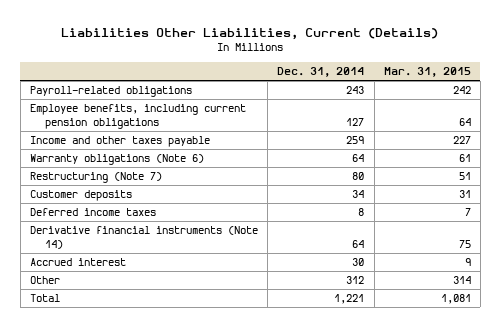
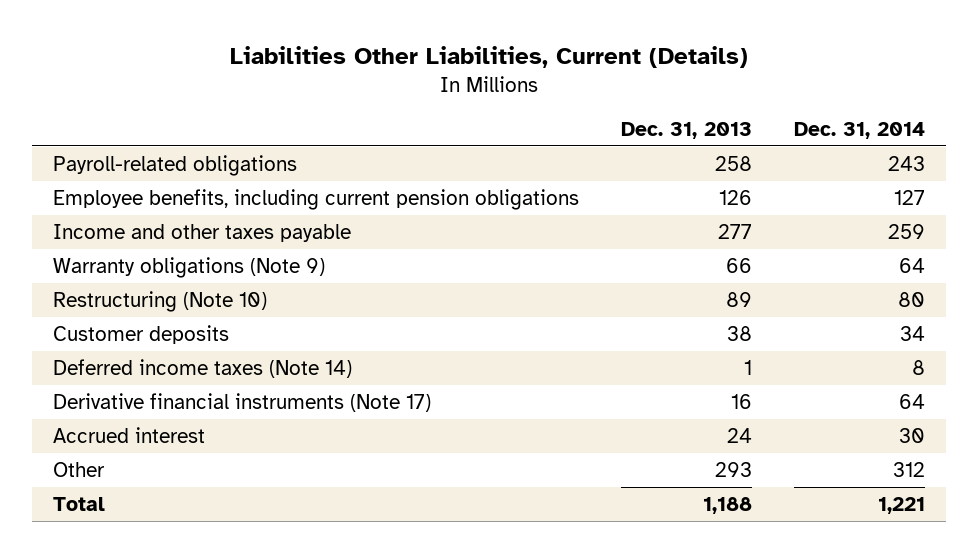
- | Dec. 31, 2014 | Mar. 31, 2015
+ | Dec. 31, 2013 | Dec. 31, 2014
- Warranty obligations (Note 6) | 64 | 61
- Restructuring (Note 7) | 80 | 51
+ Warranty obligations (Note 9) | 66 | 64
+ Restructuring (Note 10) | 89 | 80
- Deferred income taxes | 8 | 7
- Derivative financial instruments (Note 14) | 64 | 75
+ Deferred income taxes (Note 14) | 1 | 8
+ Derivative financial instruments (Note 17) | 16 | 64

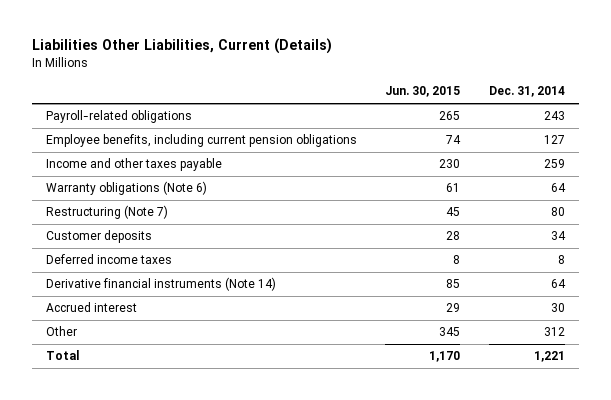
- | Dec. 31, 2013 | Dec. 31, 2014
+ | Jun. 30, 2015 | Dec. 31, 2014
- Warranty obligations (Note 9) | 66 | 64
- Restructuring (Note 10) | 89 | 80
+ Warranty obligations (Note 6) | 61 | 64
+ Restructuring (Note 7) | 45 | 80
- Deferred income taxes (Note 14) | 1 | 8
- Derivative financial instruments (Note 17) | 16 | 64
+ Deferred income taxes | 8 | 8
+ Derivative financial instruments (Note 14) | 85 | 64

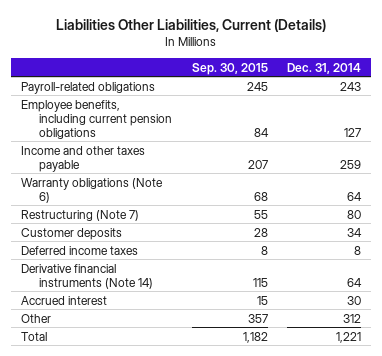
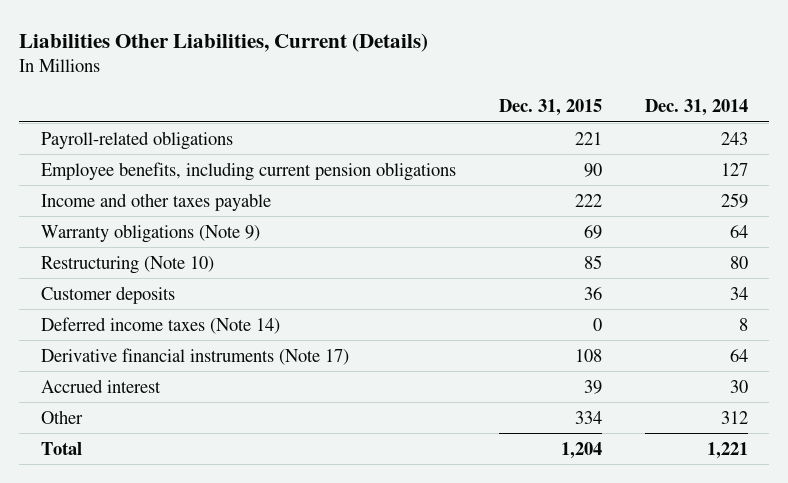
- | Sep. 30, 2015 | Dec. 31, 2014
+ | Dec. 31, 2015 | Dec. 31, 2014
- Warranty obligations (Note 6) | 68 | 64
- Restructuring (Note 7) | 55 | 80
+ Warranty obligations (Note 9) | 69 | 64
+ Restructuring (Note 10) | 85 | 80
- Deferred income taxes | 8 | 8
- Derivative financial instruments (Note 14) | 115 | 64
+ Deferred income taxes (Note 14) | 0 | 8
+ Derivative financial instruments (Note 17) | 108 | 64

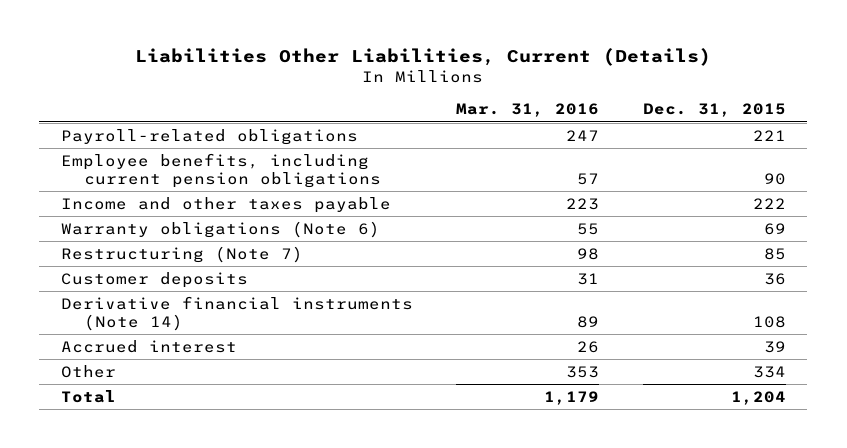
- | Dec. 31, 2015 | Dec. 31, 2014
+ | Mar. 31, 2016 | Dec. 31, 2015
- Warranty obligations (Note 9) | 69 | 64
- Restructuring (Note 10) | 85 | 80
+ Warranty obligations (Note 6) | 55 | 69
+ Restructuring (Note 7) | 98 | 85
- Deferred income taxes (Note 14) | 0 | 8
- Derivative financial instruments (Note 17) | 108 | 64
+ Derivative financial instruments (Note 14) | 89 | 108

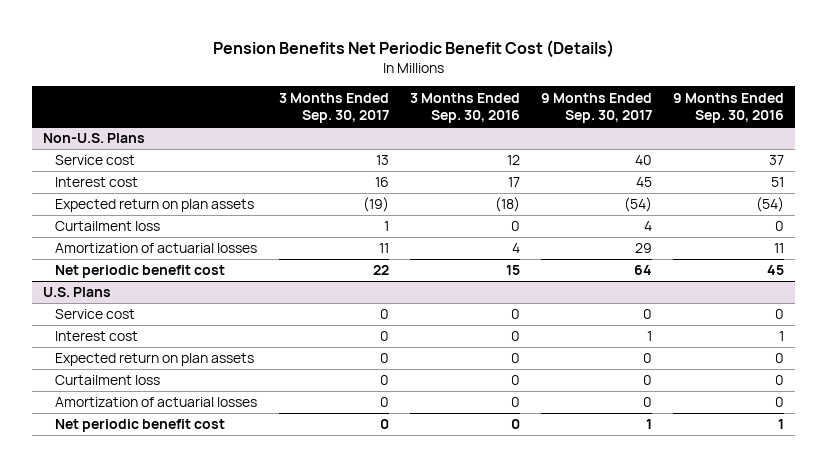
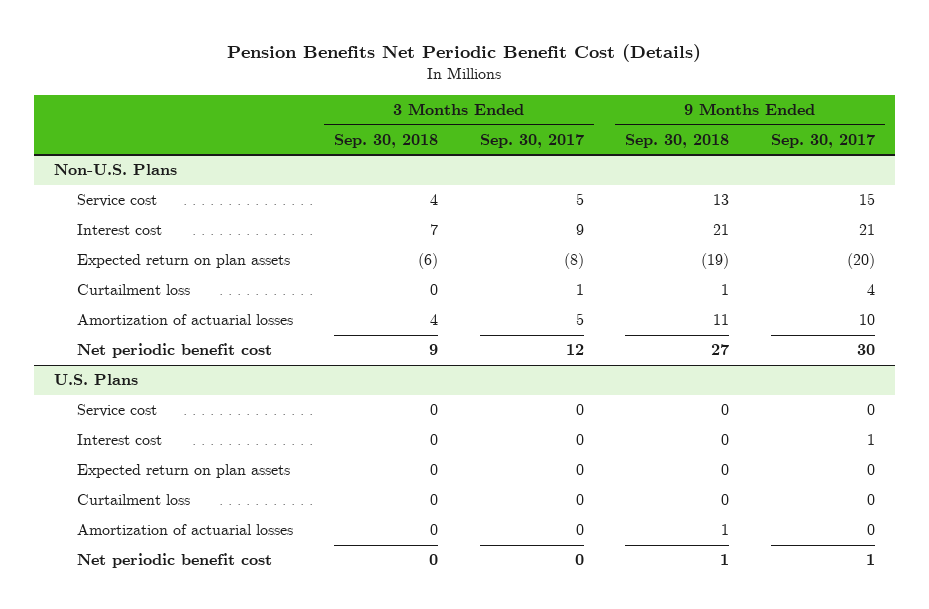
- | 3 Months Ended Sep. 30, 2017 | 3 Months Ended Sep. 30, 2016 | 9 Months Ended Sep. 30, 2017 | 9 Months Ended Sep. 30, 2016
+ | 3 Months Ended Sep. 30, 2018 | 3 Months Ended Sep. 30, 2017 | 9 Months Ended Sep. 30, 2018 | 9 Months Ended Sep. 30, 2017
@ Non-U.S. Plans
- Service cost | 13 | 12 | 40 | 37
- Interest cost | 16 | 17 | 45 | 51
- Expected return on plan assets | (19) | (18) | (54) | (54)
+ Service cost | 4 | 5 | 13 | 15
+ Interest cost | 7 | 9 | 21 | 21
+ Expected return on plan assets | (6) | (8) | (19) | (20)
- Amortization of actuarial losses | 11 | 4 | 29 | 11
- Net periodic benefit cost | 22 | 15 | 64 | 45
+ Amortization of actuarial losses | 4 | 5 | 11 | 10
+ Net periodic benefit cost | 9 | 12 | 27 | 30

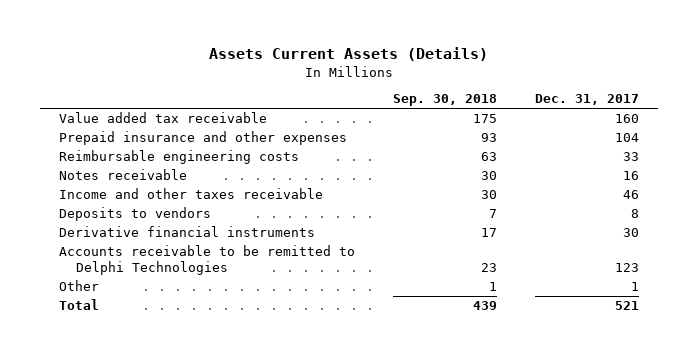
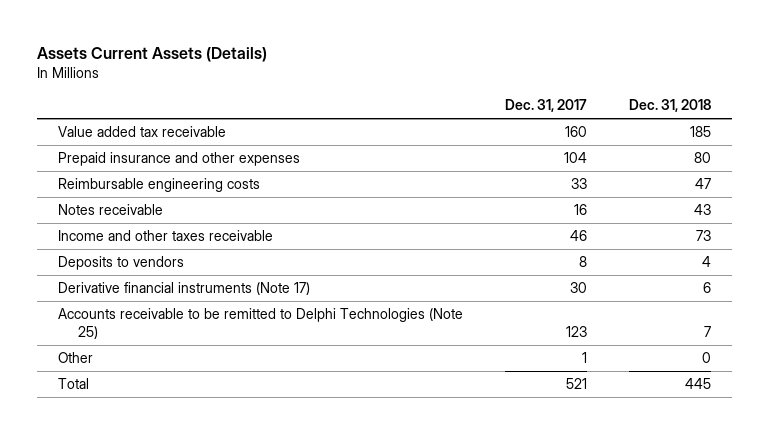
- | Sep. 30, 2018 | Dec. 31, 2017
+ | Dec. 31, 2017 | Dec. 31, 2018
- Derivative financial instruments | 17 | 30
- Accounts receivable to be remitted to Delphi Technologies | 23 | 123
+ Derivative financial instruments (Note 17) | 30 | 6
+ Accounts receivable to be remitted to Delphi Technologies (Note 25) | 123 | 7

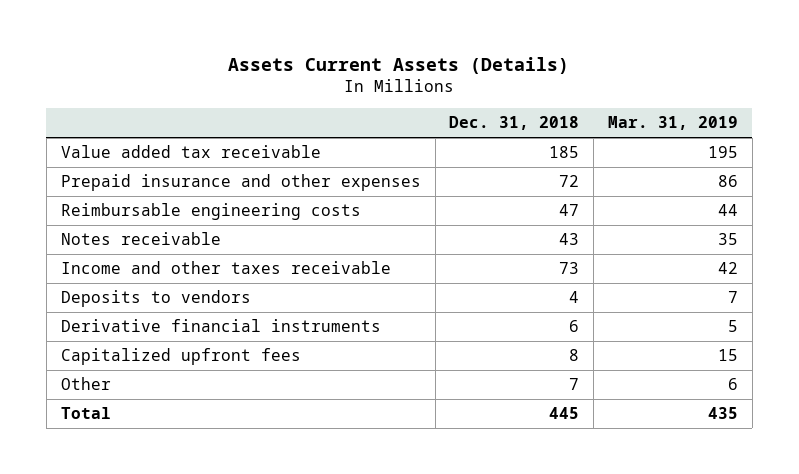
- | Dec. 31, 2017 | Dec. 31, 2018
+ | Dec. 31, 2018 | Mar. 31, 2019
- Prepaid insurance and other expenses | 104 | 80
+ Prepaid insurance and other expenses | 72 | 86
- Derivative financial instruments (Note 17) | 30 | 6
- Accounts receivable to be remitted to Delphi Technologies (Note 25) | 123 | 7
- Other | 1 | 0
+ Derivative financial instruments | 6 | 5
+ Capitalized upfront fees | 8 | 15
+ Other | 7 | 6

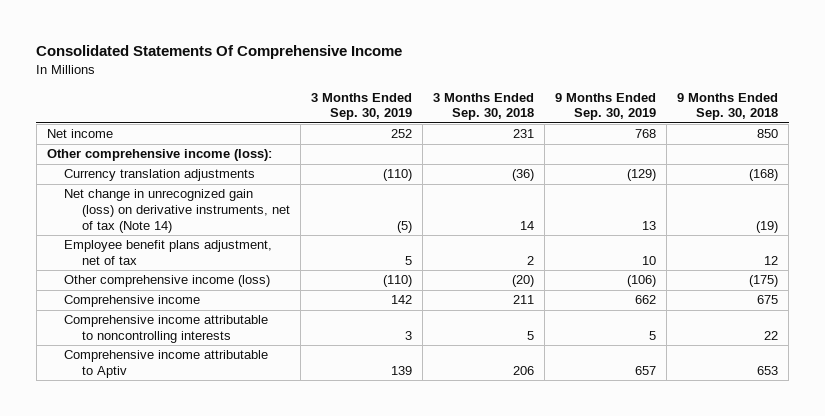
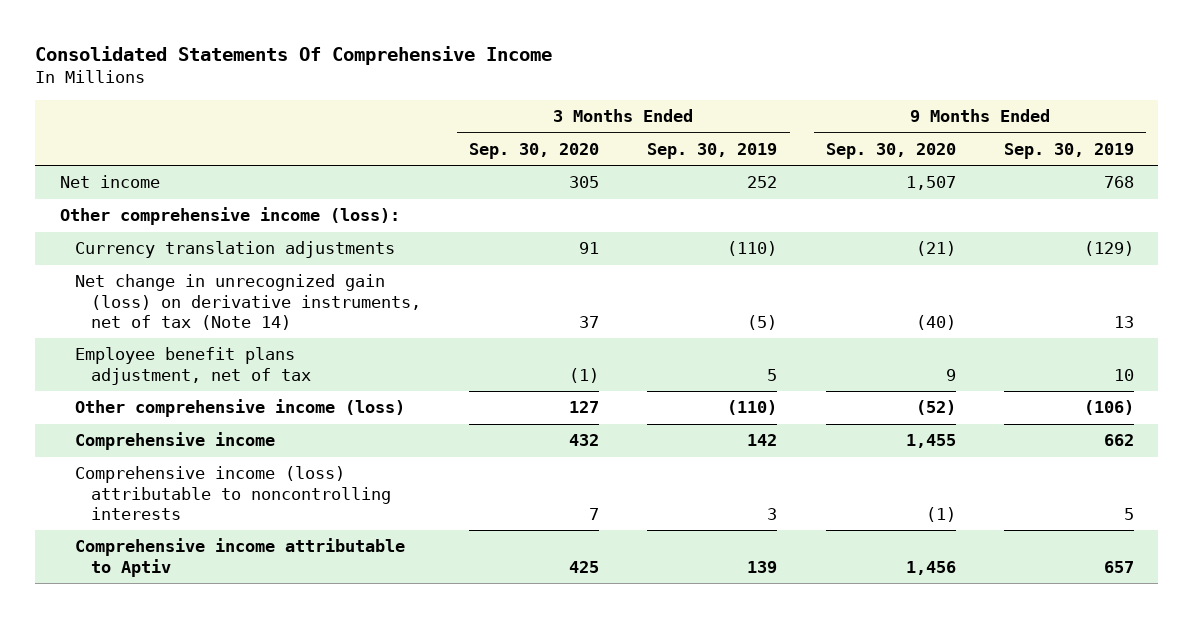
- | 3 Months Ended Sep. 30, 2019 | 3 Months Ended Sep. 30, 2018 | 9 Months Ended Sep. 30, 2019 | 9 Months Ended Sep. 30, 2018
+ | 3 Months Ended Sep. 30, 2020 | 3 Months Ended Sep. 30, 2019 | 9 Months Ended Sep. 30, 2020 | 9 Months Ended Sep. 30, 2019
- Comprehensive income attributable to noncontrolling interests | 3 | 5 | 5 | 22
+ Comprehensive income (loss) attributable to noncontrolling interests | 7 | 3 | (1) | 5

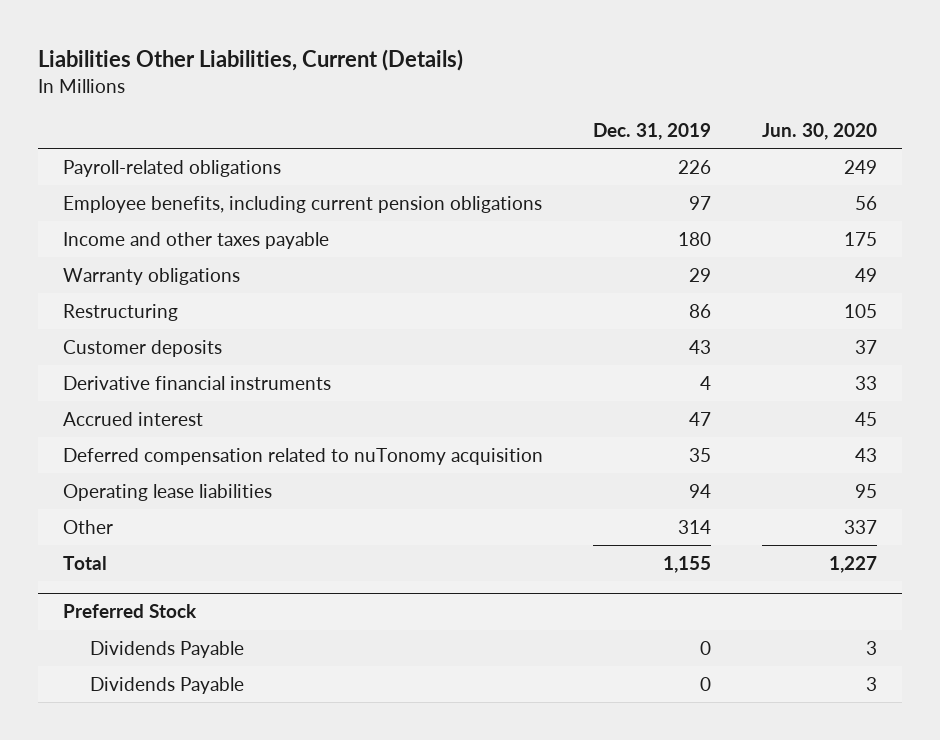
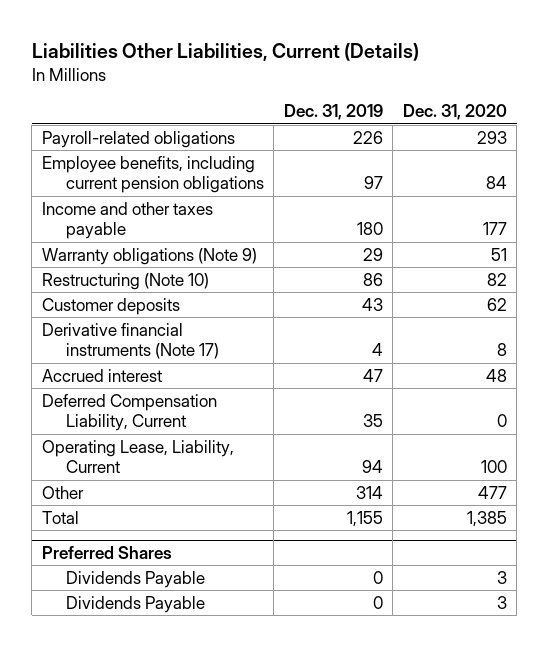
- | Dec. 31, 2019 | Jun. 30, 2020
+ | Dec. 31, 2019 | Dec. 31, 2020
- Warranty obligations | 29 | 49
- Restructuring | 86 | 105
+ Warranty obligations (Note 9) | 29 | 51
+ Restructuring (Note 10) | 86 | 82
- Derivative financial instruments | 4 | 33
+ Derivative financial instruments (Note 17) | 4 | 8
- Deferred compensation related to nuTonomy acquisition | 35 | 43
- Operating lease liabilities | 94 | 95
+ Deferred Compensation Liability, Current | 35 | 0
+ Operating Lease, Liability, Current | 94 | 100
- Preferred Stock
+ Preferred Shares

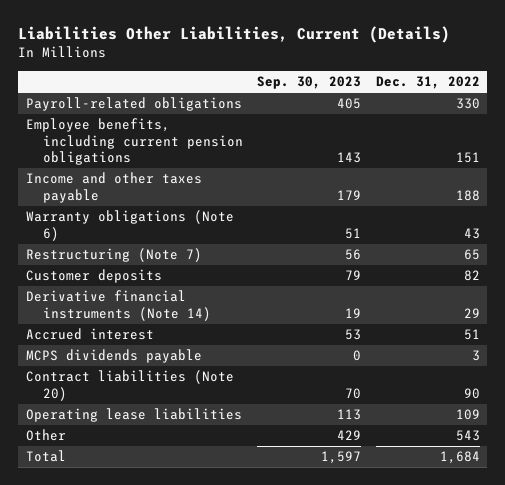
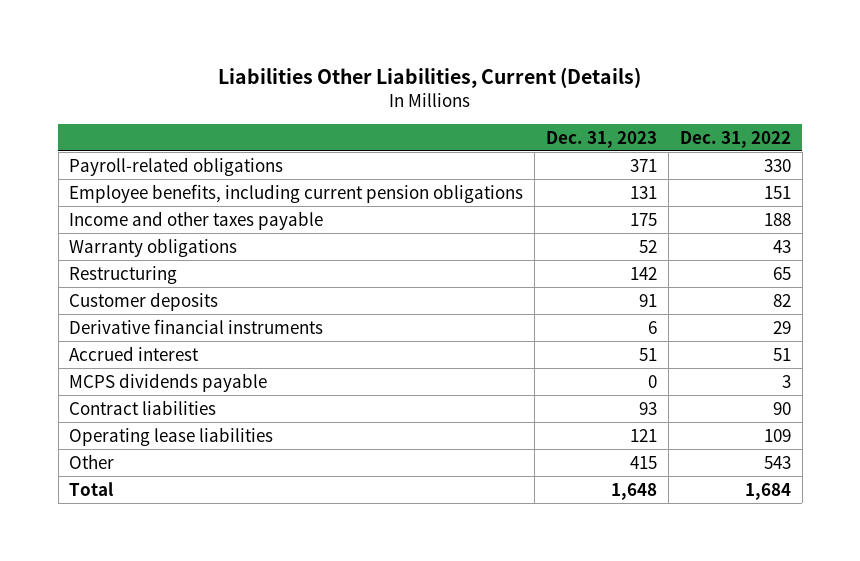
- | Sep. 30, 2023 | Dec. 31, 2022
+ | Dec. 31, 2023 | Dec. 31, 2022
- Warranty obligations (Note 6) | 51 | 43
- Restructuring (Note 7) | 56 | 65
+ Warranty obligations | 52 | 43
+ Restructuring | 142 | 65
- Derivative financial instruments (Note 14) | 19 | 29
+ Derivative financial instruments | 6 | 29
- Contract liabilities (Note 20) | 70 | 90
+ Contract liabilities | 93 | 90

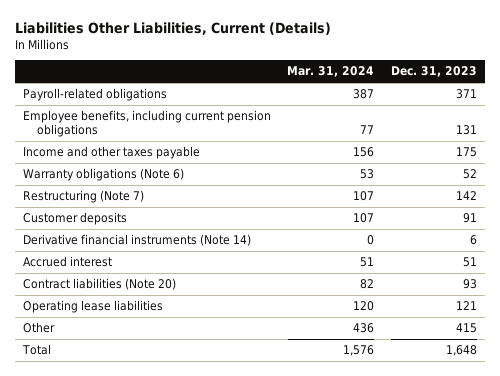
- | Dec. 31, 2023 | Dec. 31, 2022
+ | Mar. 31, 2024 | Dec. 31, 2023
- Warranty obligations | 52 | 43
- Restructuring | 142 | 65
+ Warranty obligations (Note 6) | 53 | 52
+ Restructuring (Note 7) | 107 | 142
- Derivative financial instruments | 6 | 29
+ Derivative financial instruments (Note 14) | 0 | 6
- MCPS dividends payable | 0 | 3
- Contract liabilities | 93 | 90
+ Contract liabilities (Note 20) | 82 | 93

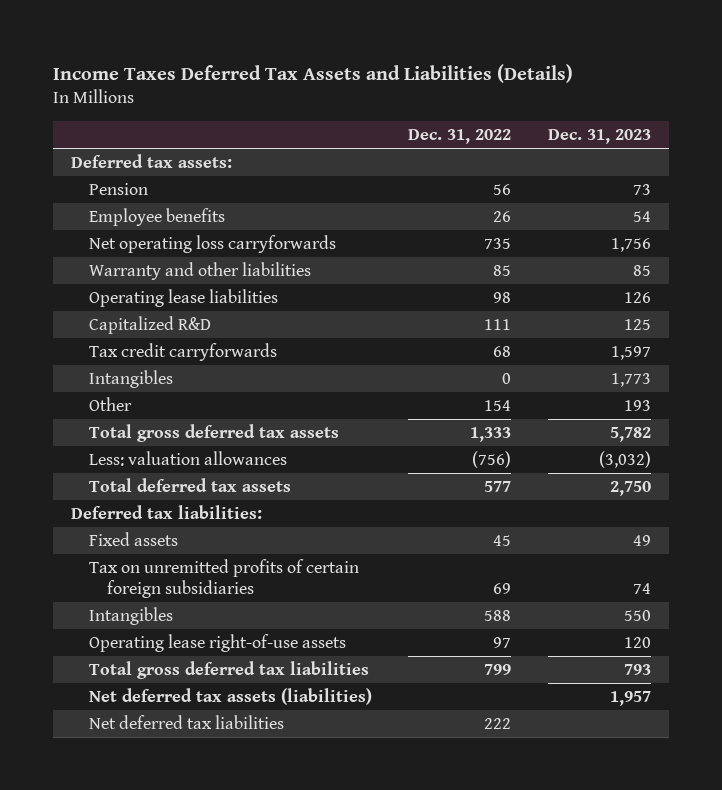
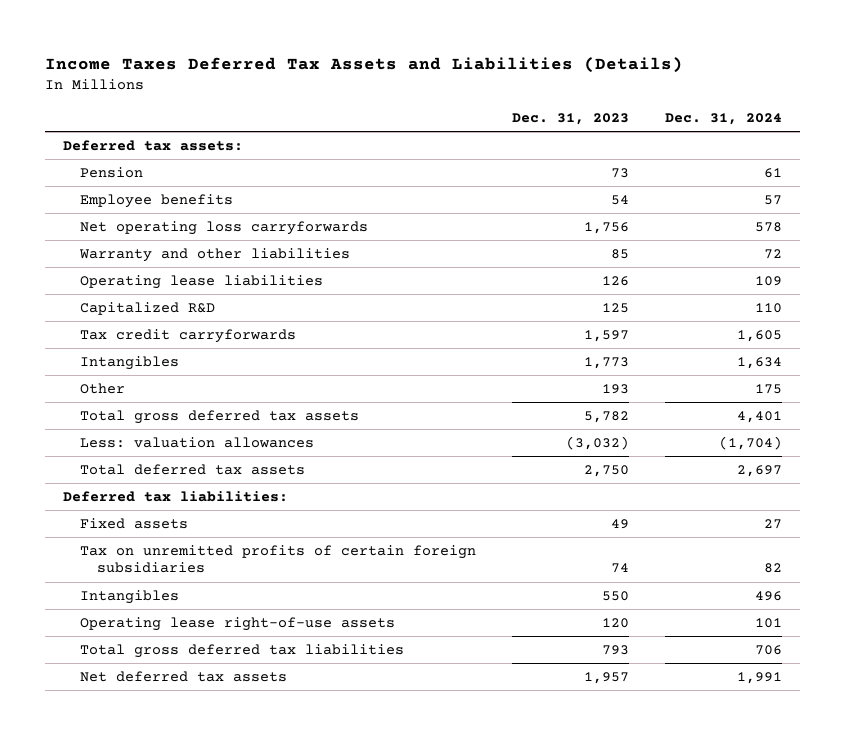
- | Dec. 31, 2022 | Dec. 31, 2023
+ | Dec. 31, 2023 | Dec. 31, 2024
- Net deferred tax assets (liabilities) | | 1,957
- Net deferred tax liabilities | 222 |
+ Net deferred tax assets | 1,957 | 1,991

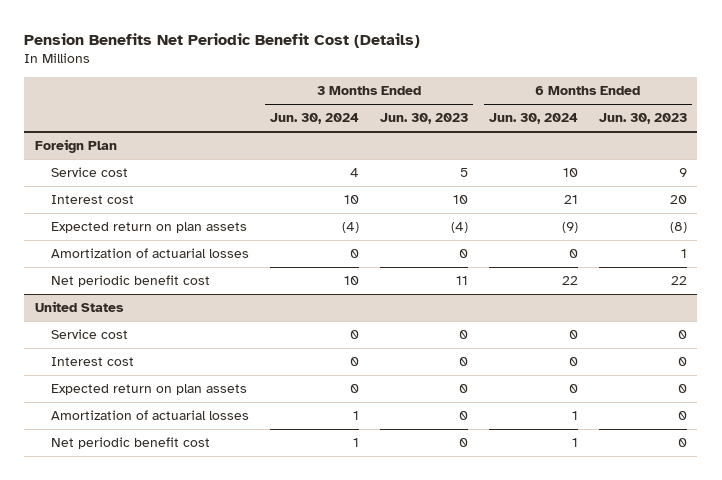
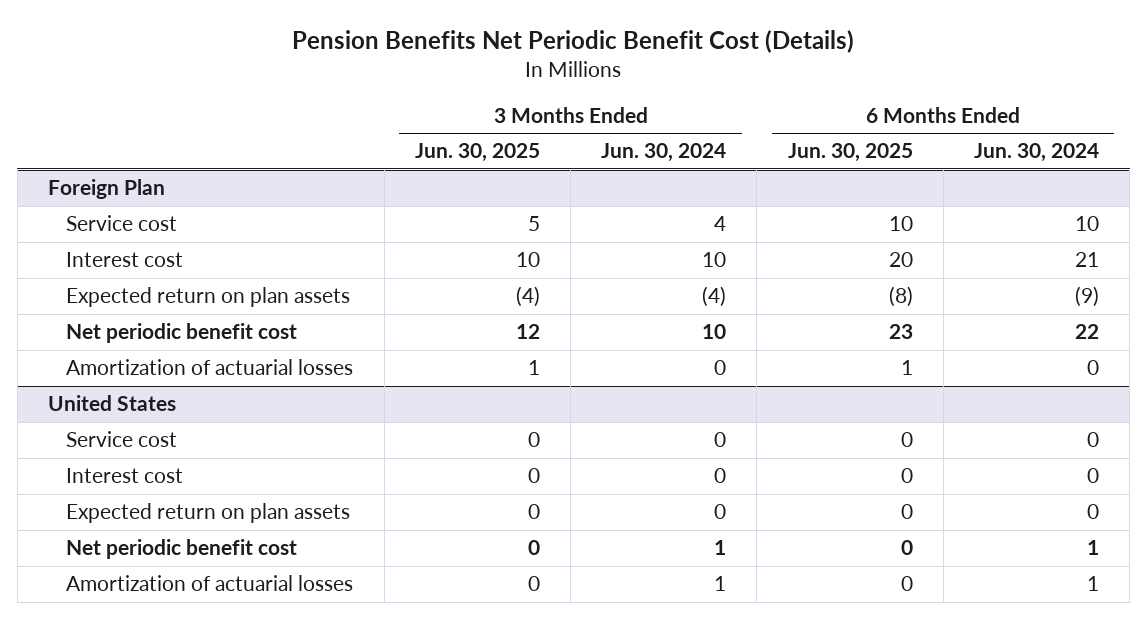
- | 3 Months Ended Jun. 30, 2024 | 3 Months Ended Jun. 30, 2023 | 6 Months Ended Jun. 30, 2024 | 6 Months Ended Jun. 30, 2023
+ | 3 Months Ended Jun. 30, 2025 | 3 Months Ended Jun. 30, 2024 | 6 Months Ended Jun. 30, 2025 | 6 Months Ended Jun. 30, 2024
@ Foreign Plan
moved down: Amortization of actuarial losses | 1 | 0 | 1 | 0
@ United States
moved down: Amortization of actuarial losses | 0 | 1 | 0 | 1

